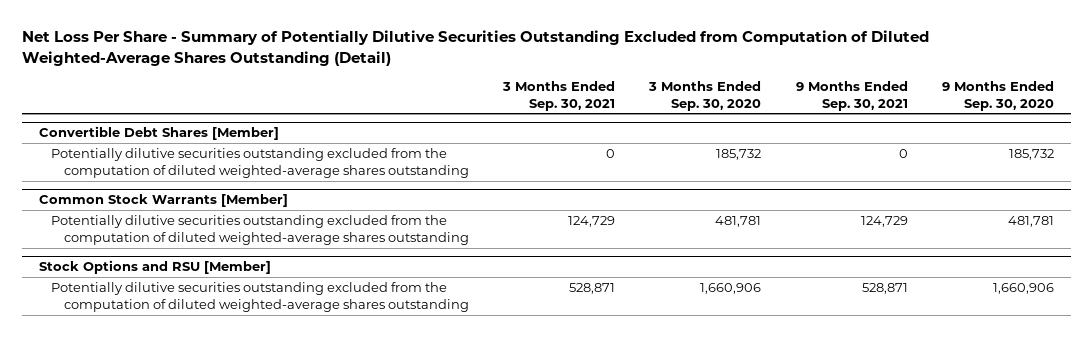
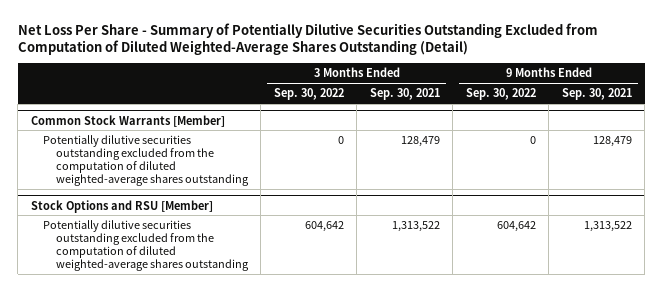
- | 3 Months Ended Sep. 30, 2021 | 3 Months Ended Sep. 30, 2020 | 9 Months Ended Sep. 30, 2021 | 9 Months Ended Sep. 30, 2020
+ | 3 Months Ended Sep. 30, 2022 | 3 Months Ended Sep. 30, 2021 | 9 Months Ended Sep. 30, 2022 | 9 Months Ended Sep. 30, 2021
- Convertible Debt Shares [Member]
- Potentially dilutive securities outstanding excluded from the computation of diluted weighted-average shares outstanding | 0 | 185,732 | 0 | 185,732
@ Common Stock Warrants [Member]
- Potentially dilutive securities outstanding excluded from the computation of diluted weighted-average shares outstanding | 124,729 | 481,781 | 124,729 | 481,781
+ Potentially dilutive securities outstanding excluded from the computation of diluted weighted-average shares outstanding | 0 | 128,479 | 0 | 128,479
@ Stock Options and RSU [Member]
- Potentially dilutive securities outstanding excluded from the computation of diluted weighted-average shares outstanding | 528,871 | 1,660,906 | 528,871 | 1,660,906
+ Potentially dilutive securities outstanding excluded from the computation of diluted weighted-average shares outstanding | 604,642 | 1,313,522 | 604,642 | 1,313,522

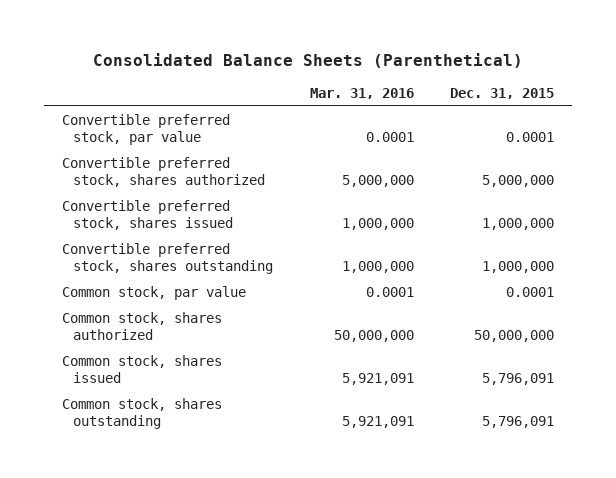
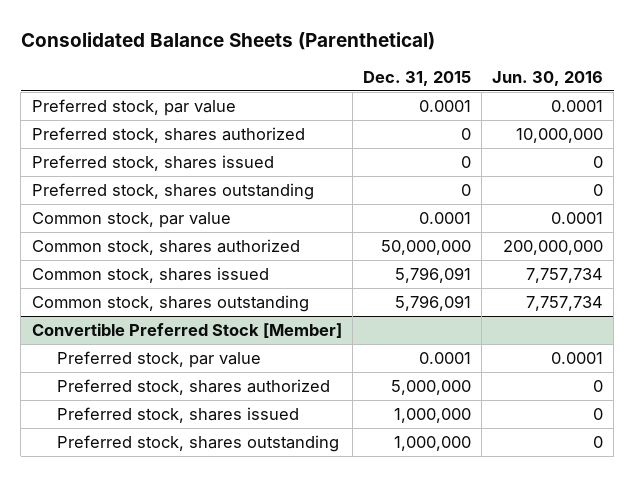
- | Mar. 31, 2016 | Dec. 31, 2015
+ | Dec. 31, 2015 | Jun. 30, 2016
- Convertible preferred stock, par value | 0.0001 | 0.0001
- Convertible preferred stock, shares authorized | 5,000,000 | 5,000,000
- Convertible preferred stock, shares issued | 1,000,000 | 1,000,000
- Convertible preferred stock, shares outstanding | 1,000,000 | 1,000,000
+ Preferred stock, par value | 0.0001 | 0.0001
+ Preferred stock, shares authorized | 0 | 10,000,000
+ Preferred stock, shares issued | 0 | 0
+ Preferred stock, shares outstanding | 0 | 0
+ Convertible Preferred Stock [Member]
+ Preferred stock, par value | 0.0001 | 0.0001
+ Preferred stock, shares authorized | 5,000,000 | 0
+ Preferred stock, shares issued | 1,000,000 | 0
+ Preferred stock, shares outstanding | 1,000,000 | 0

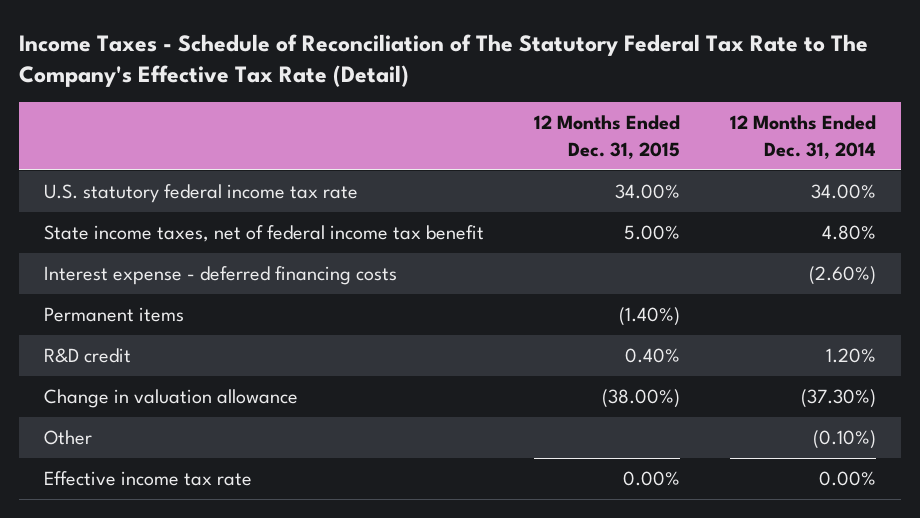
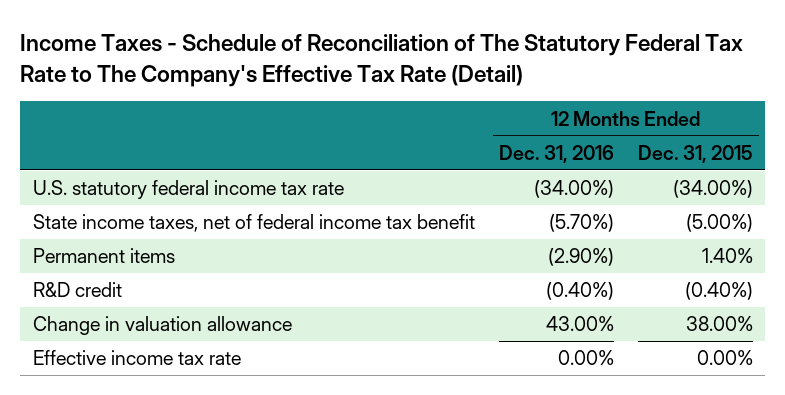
- | 12 Months Ended Dec. 31, 2015 | 12 Months Ended Dec. 31, 2014
+ | 12 Months Ended Dec. 31, 2016 | 12 Months Ended Dec. 31, 2015
- U.S. statutory federal income tax rate | 34.00% | 34.00%
- State income taxes, net of federal income tax benefit | 5.00% | 4.80%
- Interest expense - deferred financing costs | | (2.60%)
- Permanent items | (1.40%) |
- R&D credit | 0.40% | 1.20%
- Change in valuation allowance | (38.00%) | (37.30%)
- Other | | (0.10%)
+ U.S. statutory federal income tax rate | (34.00%) | (34.00%)
+ State income taxes, net of federal income tax benefit | (5.70%) | (5.00%)
+ Permanent items | (2.90%) | 1.40%
+ R&D credit | (0.40%) | (0.40%)
+ Change in valuation allowance | 43.00% | 38.00%

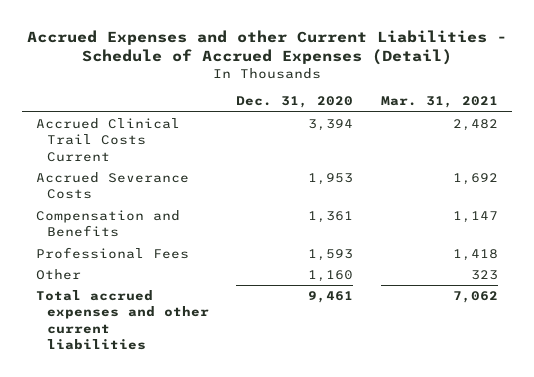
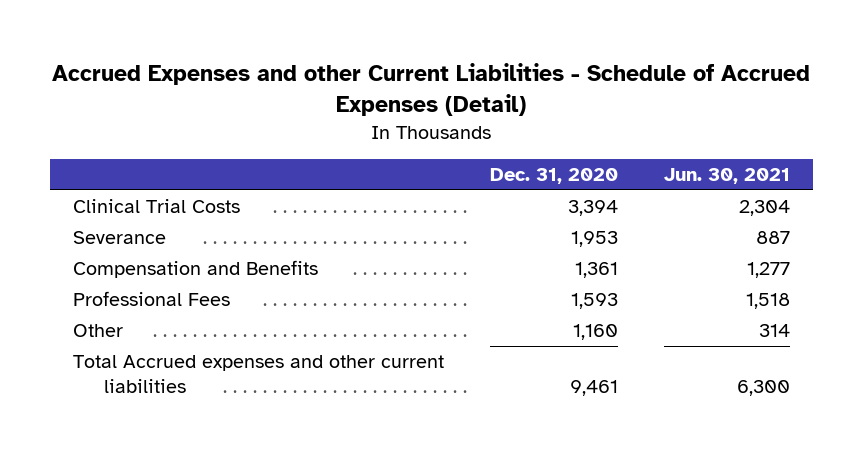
- | Dec. 31, 2020 | Mar. 31, 2021
+ | Dec. 31, 2020 | Jun. 30, 2021
- Accrued Clinical Trail Costs Current | 3,394 | 2,482
- Accrued Severance Costs | 1,953 | 1,692
+ Clinical Trial Costs | 3,394 | 2,304
+ Severance | 1,953 | 887
- Total accrued expenses and other current liabilities | 9,461 | 7,062
+ Total Accrued expenses and other current liabilities | 9,461 | 6,300

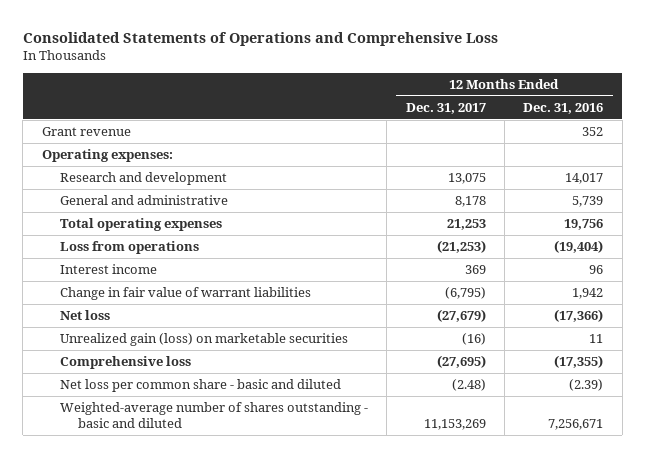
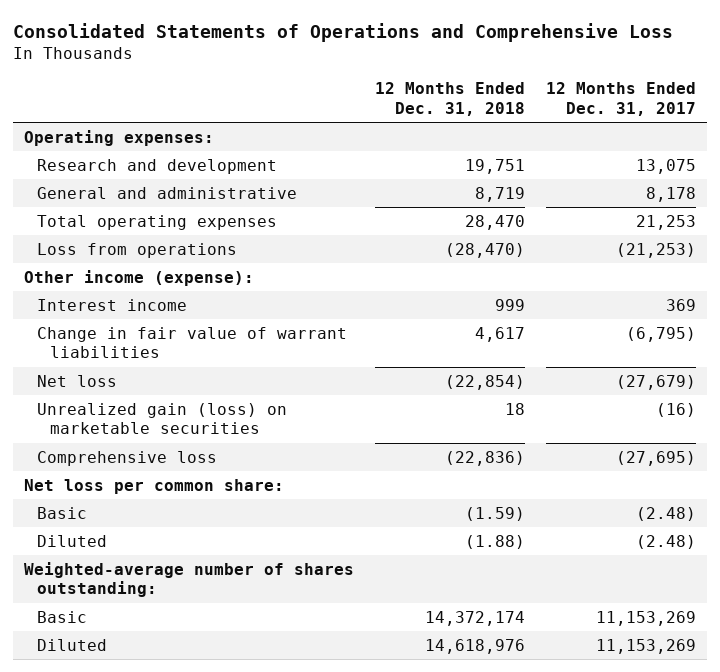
- | 12 Months Ended Dec. 31, 2017 | 12 Months Ended Dec. 31, 2016
+ | 12 Months Ended Dec. 31, 2018 | 12 Months Ended Dec. 31, 2017
- Grant revenue | | 352
+ Other income (expense):
- Net loss per common share - basic and diluted | (2.48) | (2.39)
- Weighted-average number of shares outstanding - basic and diluted | 11,153,269 | 7,256,671
+ Net loss per common share:
+ Basic | (1.59) | (2.48)
+ Diluted | (1.88) | (2.48)
+ Weighted-average number of shares outstanding:
+ Basic | 14,372,174 | 11,153,269
+ Diluted | 14,618,976 | 11,153,269

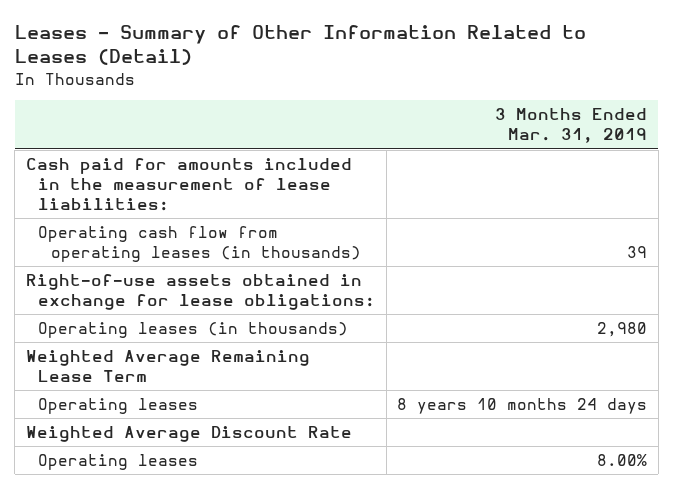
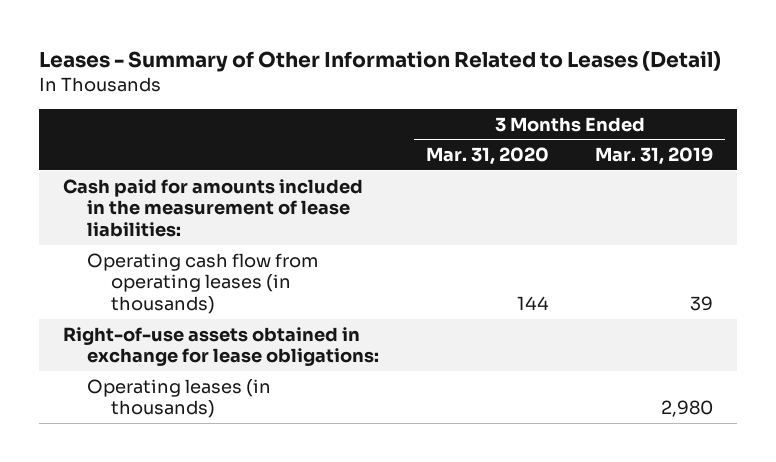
- | 3 Months Ended Mar. 31, 2019
+ | 3 Months Ended Mar. 31, 2020 | 3 Months Ended Mar. 31, 2019
- Weighted Average Remaining Lease Term
- Operating leases | 8 years 10 months 24 days
- Weighted Average Discount Rate
- Operating leases | 8.00%

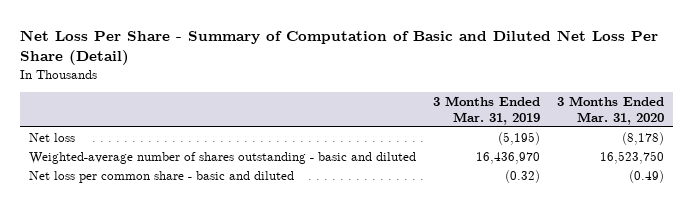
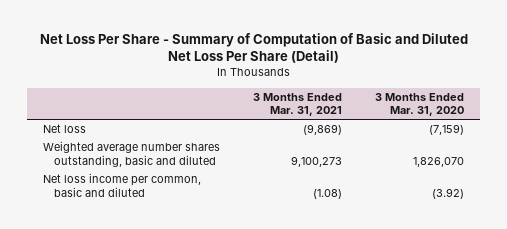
- | 3 Months Ended Mar. 31, 2019 | 3 Months Ended Mar. 31, 2020
+ | 3 Months Ended Mar. 31, 2021 | 3 Months Ended Mar. 31, 2020
- Net loss | (5,195) | (8,178)
- Weighted-average number of shares outstanding - basic and diluted | 16,436,970 | 16,523,750
- Net loss per common share - basic and diluted | (0.32) | (0.49)
+ Net loss | (9,869) | (7,159)
+ Weighted average number shares outstanding, basic and diluted | 9,100,273 | 1,826,070
+ Net loss income per common, basic and diluted | (1.08) | (3.92)

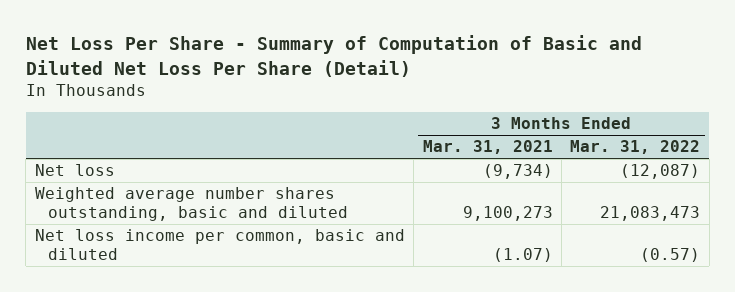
- | 3 Months Ended Mar. 31, 2021 | 3 Months Ended Mar. 31, 2020
+ | 3 Months Ended Mar. 31, 2021 | 3 Months Ended Mar. 31, 2022
- Net loss | (9,869) | (7,159)
+ Net loss | (9,734) | (12,087)
- Net loss income per common, basic and diluted | (1.08) | (3.92)
+ Net loss income per common, basic and diluted | (1.07) | (0.57)

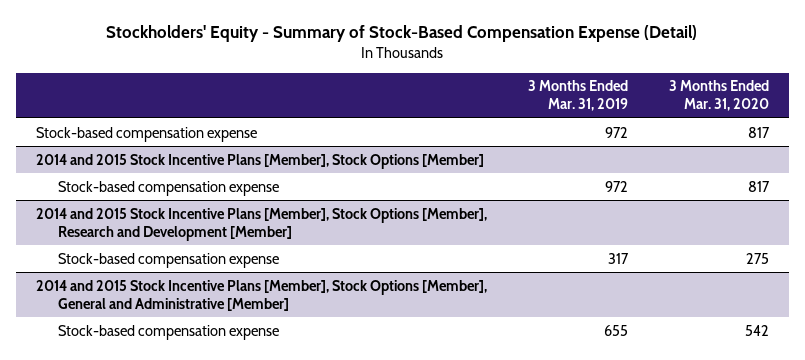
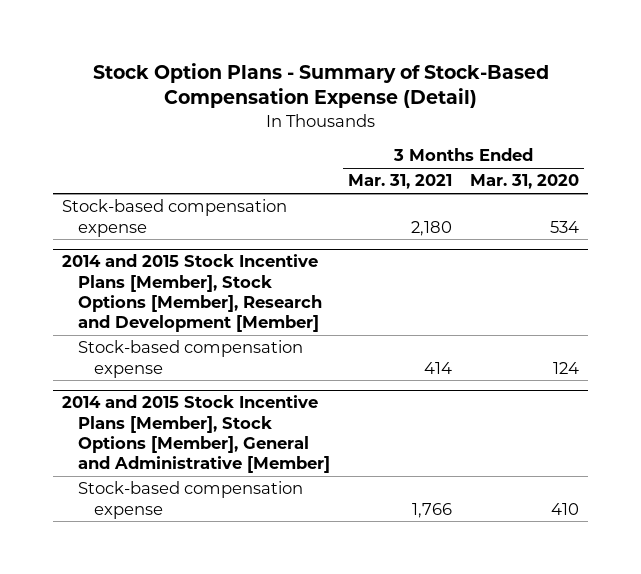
- Stockholders' Equity - Summary of Stock-Based Compensation Expense (Detail)
+ Stock Option Plans - Summary of Stock-Based Compensation Expense (Detail)
- | 3 Months Ended Mar. 31, 2019 | 3 Months Ended Mar. 31, 2020
+ | 3 Months Ended Mar. 31, 2021 | 3 Months Ended Mar. 31, 2020
- Stock-based compensation expense | 972 | 817
- 2014 and 2015 Stock Incentive Plans [Member], Stock Options [Member]
- Stock-based compensation expense | 972 | 817
+ Stock-based compensation expense | 2,180 | 534
@ 2014 and 2015 Stock Incentive Plans [Member], Stock Options [Member], Research and Development [Member]
- Stock-based compensation expense | 317 | 275
+ Stock-based compensation expense | 414 | 124
@ 2014 and 2015 Stock Incentive Plans [Member], Stock Options [Member], General and Administrative [Member]
- Stock-based compensation expense | 655 | 542
+ Stock-based compensation expense | 1,766 | 410

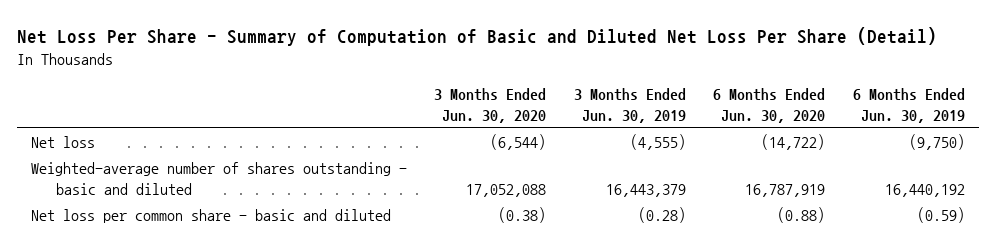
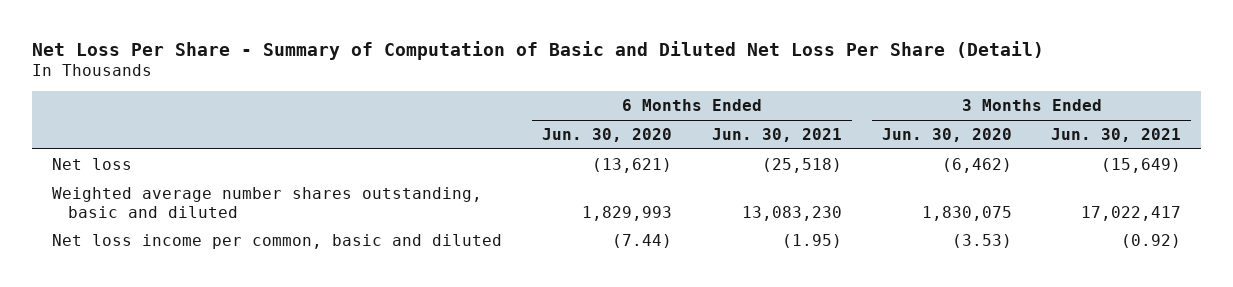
- | 3 Months Ended Jun. 30, 2020 | 3 Months Ended Jun. 30, 2019 | 6 Months Ended Jun. 30, 2020 | 6 Months Ended Jun. 30, 2019
+ | 6 Months Ended Jun. 30, 2020 | 6 Months Ended Jun. 30, 2021 | 3 Months Ended Jun. 30, 2020 | 3 Months Ended Jun. 30, 2021
- Net loss | (6,544) | (4,555) | (14,722) | (9,750)
- Weighted-average number of shares outstanding - basic and diluted | 17,052,088 | 16,443,379 | 16,787,919 | 16,440,192
- Net loss per common share - basic and diluted | (0.38) | (0.28) | (0.88) | (0.59)
+ Net loss | (13,621) | (25,518) | (6,462) | (15,649)
+ Weighted average number shares outstanding, basic and diluted | 1,829,993 | 13,083,230 | 1,830,075 | 17,022,417
+ Net loss income per common, basic and diluted | (7.44) | (1.95) | (3.53) | (0.92)

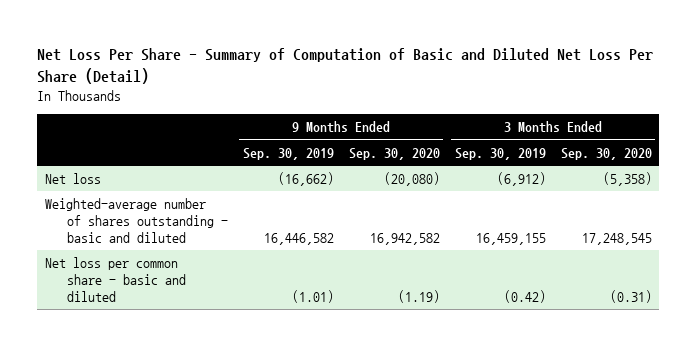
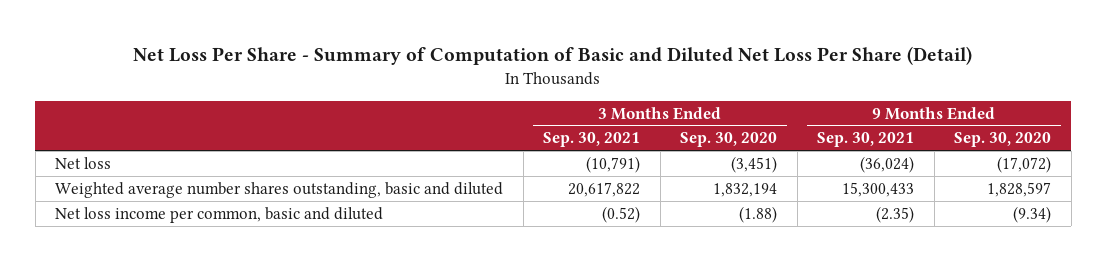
- | 9 Months Ended Sep. 30, 2019 | 9 Months Ended Sep. 30, 2020 | 3 Months Ended Sep. 30, 2019 | 3 Months Ended Sep. 30, 2020
+ | 3 Months Ended Sep. 30, 2021 | 3 Months Ended Sep. 30, 2020 | 9 Months Ended Sep. 30, 2021 | 9 Months Ended Sep. 30, 2020
- Net loss | (16,662) | (20,080) | (6,912) | (5,358)
- Weighted-average number of shares outstanding - basic and diluted | 16,446,582 | 16,942,582 | 16,459,155 | 17,248,545
- Net loss per common share - basic and diluted | (1.01) | (1.19) | (0.42) | (0.31)
+ Net loss | (10,791) | (3,451) | (36,024) | (17,072)
+ Weighted average number shares outstanding, basic and diluted | 20,617,822 | 1,832,194 | 15,300,433 | 1,828,597
+ Net loss income per common, basic and diluted | (0.52) | (1.88) | (2.35) | (9.34)

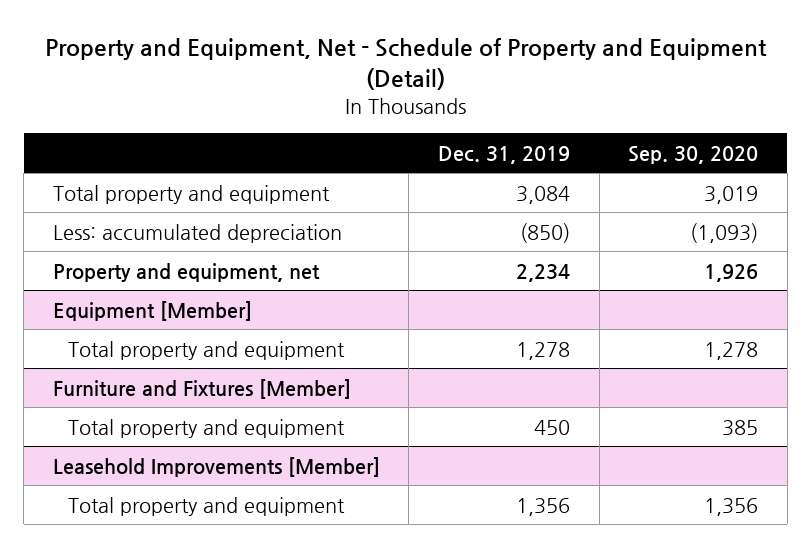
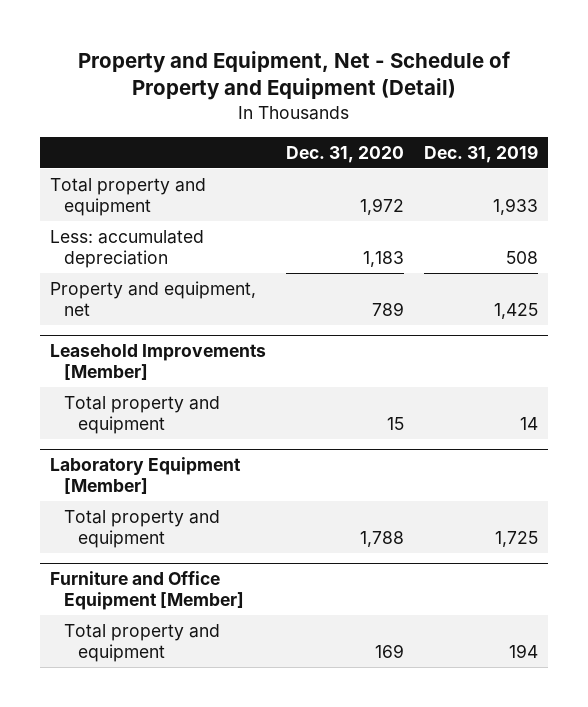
- | Dec. 31, 2019 | Sep. 30, 2020
+ | Dec. 31, 2020 | Dec. 31, 2019
- Total property and equipment | 3,084 | 3,019
- Less: accumulated depreciation | (850) | (1,093)
- Property and equipment, net | 2,234 | 1,926
- Equipment [Member]
- Total property and equipment | 1,278 | 1,278
- Furniture and Fixtures [Member]
- Total property and equipment | 450 | 385
+ Total property and equipment | 1,972 | 1,933
+ Less: accumulated depreciation | 1,183 | 508
+ Property and equipment, net | 789 | 1,425
@ Leasehold Improvements [Member]
- Total property and equipment | 1,356 | 1,356
+ Total property and equipment | 15 | 14
+ Laboratory Equipment [Member]
+ Total property and equipment | 1,788 | 1,725
+ Furniture and Office Equipment [Member]
+ Total property and equipment | 169 | 194

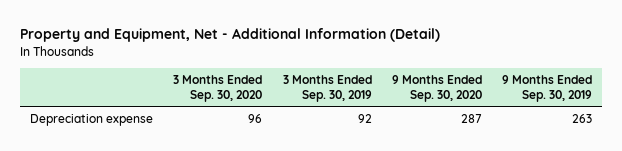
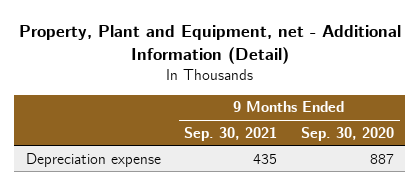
- Property and Equipment, Net - Additional Information (Detail)
+ Property, Plant and Equipment, net - Additional Information (Detail)
- | 3 Months Ended Sep. 30, 2020 | 3 Months Ended Sep. 30, 2019 | 9 Months Ended Sep. 30, 2020 | 9 Months Ended Sep. 30, 2019
+ | 9 Months Ended Sep. 30, 2021 | 9 Months Ended Sep. 30, 2020
- Depreciation expense | 96 | 92 | 287 | 263
+ Depreciation expense | 435 | 887

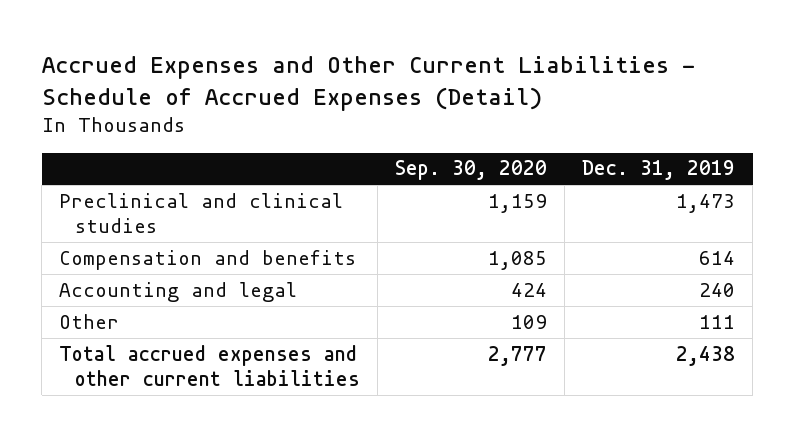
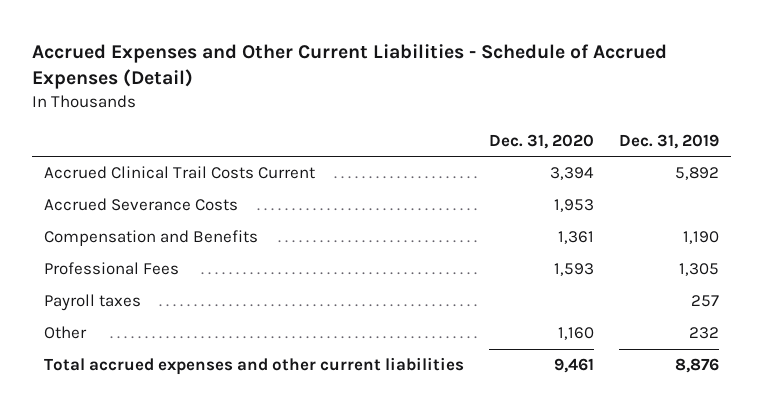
- | Sep. 30, 2020 | Dec. 31, 2019
+ | Dec. 31, 2020 | Dec. 31, 2019
- Preclinical and clinical studies | 1,159 | 1,473
- Compensation and benefits | 1,085 | 614
- Accounting and legal | 424 | 240
- Other | 109 | 111
- Total accrued expenses and other current liabilities | 2,777 | 2,438
+ Accrued Clinical Trail Costs Current | 3,394 | 5,892
+ Accrued Severance Costs | 1,953 |
+ Compensation and Benefits | 1,361 | 1,190
+ Professional Fees | 1,593 | 1,305
+ Payroll taxes | | 257
+ Other | 1,160 | 232
+ Total accrued expenses and other current liabilities | 9,461 | 8,876

